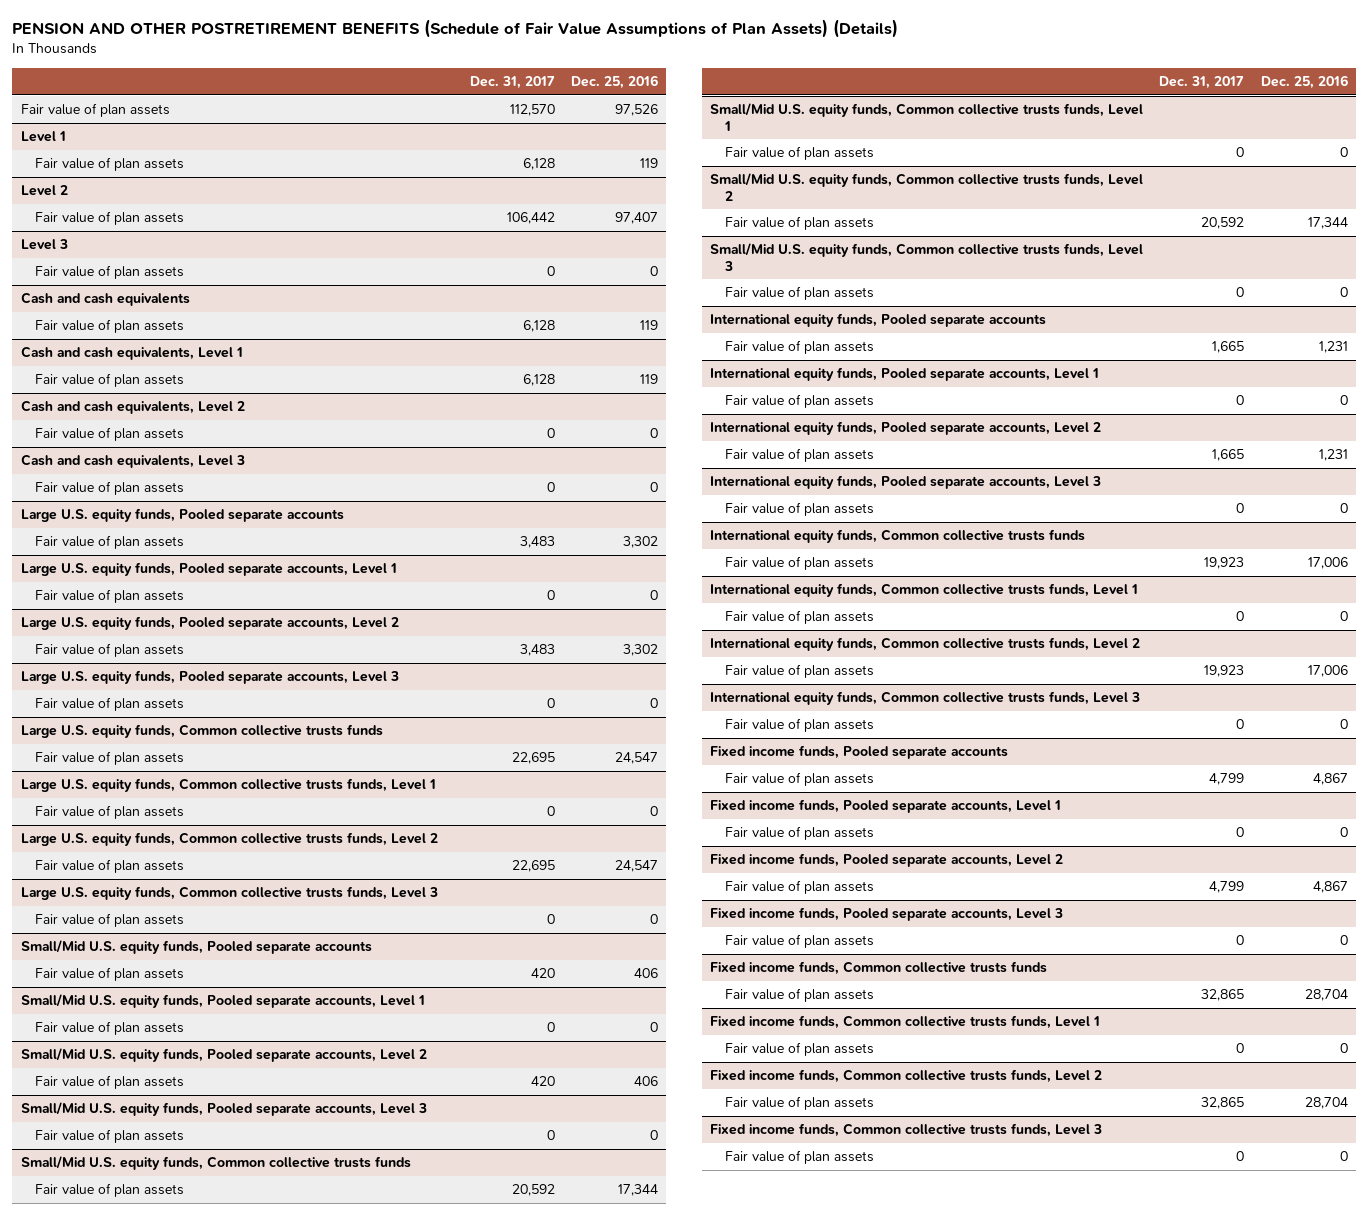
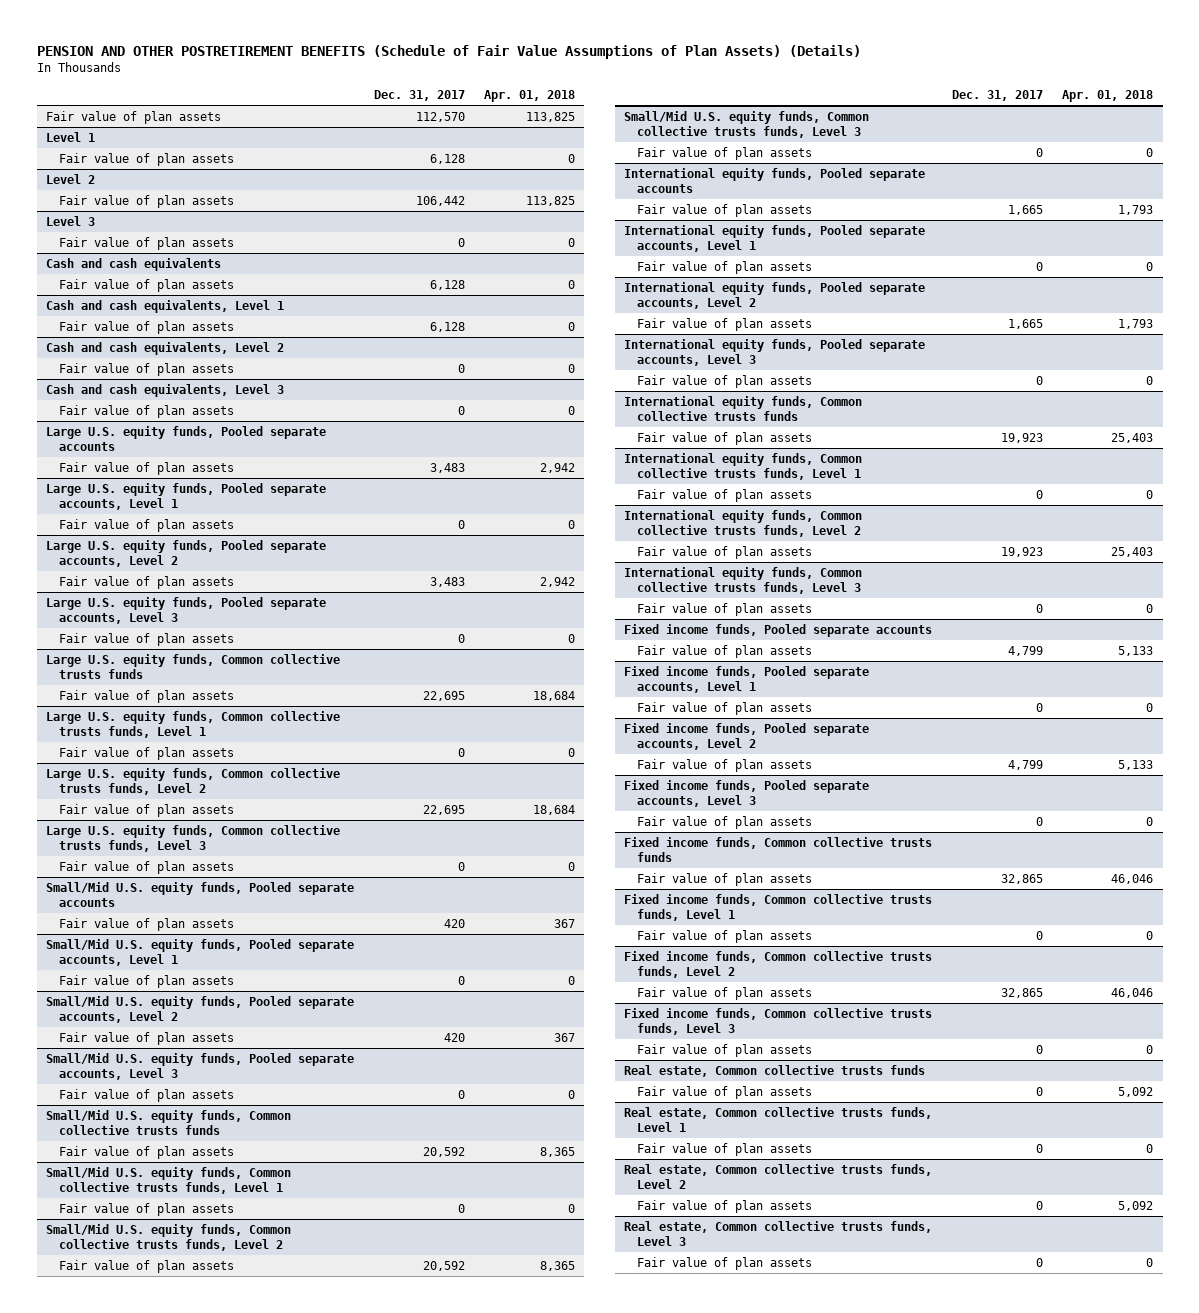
- | Dec. 31, 2017 | Dec. 25, 2016
+ | Dec. 31, 2017 | Apr. 01, 2018
+ Real estate, Common collective trusts funds
+ Fair value of plan assets | 0 | 5,092
+ Real estate, Common collective trusts funds, Level 1
+ Fair value of plan assets | 0 | 0
+ Real estate, Common collective trusts funds, Level 2
+ Fair value of plan assets | 0 | 5,092
+ Real estate, Common collective trusts funds, Level 3
+ Fair value of plan assets | 0 | 0

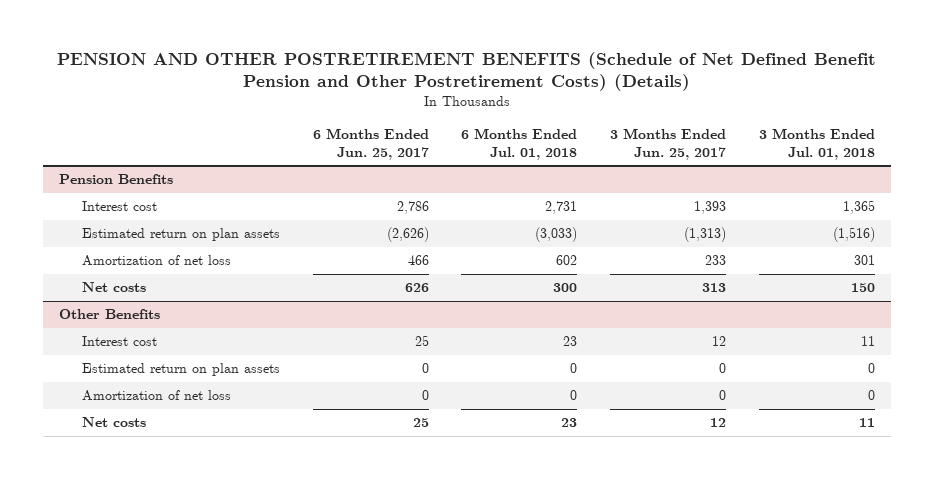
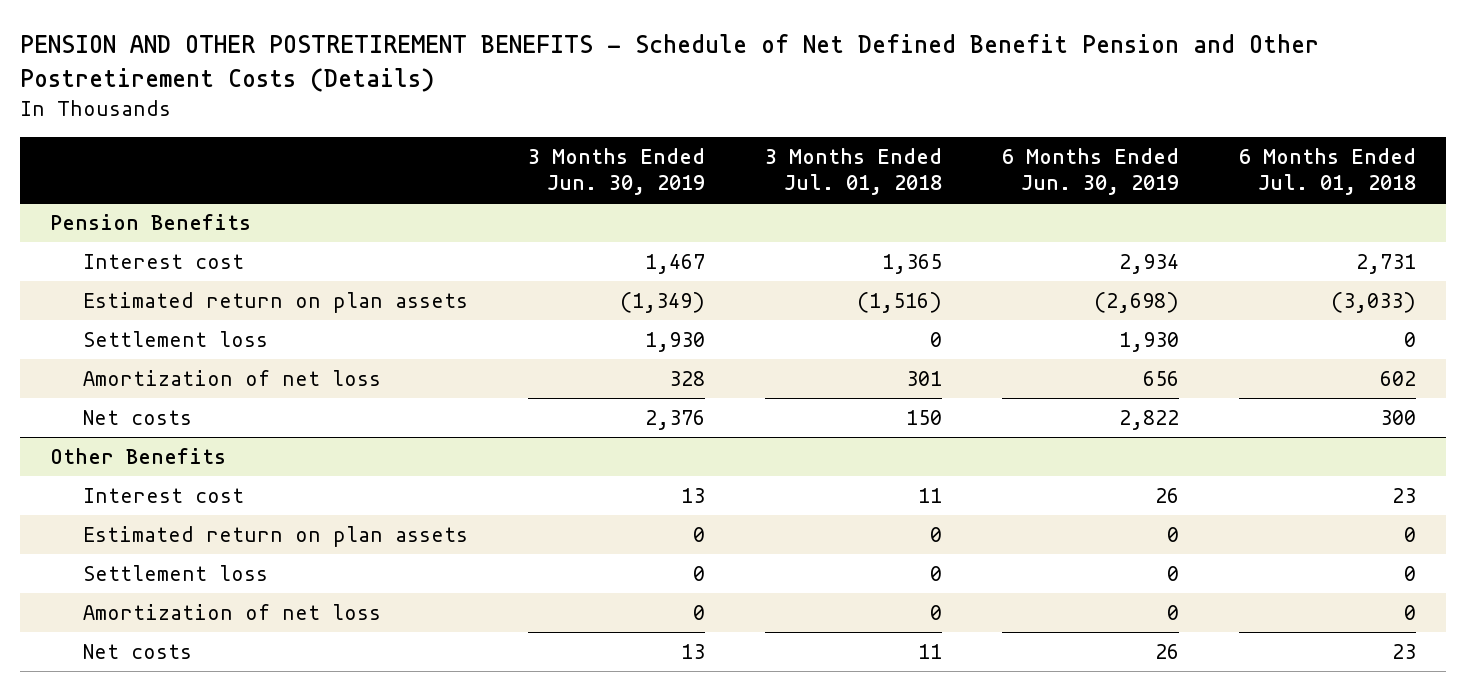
- PENSION AND OTHER POSTRETIREMENT BENEFITS (Schedule of Net Defined Benefit Pension and Other Postretirement Costs) (Details)
+ PENSION AND OTHER POSTRETIREMENT BENEFITS - Schedule of Net Defined Benefit Pension and Other Postretirement Costs (Details)
- | 6 Months Ended Jun. 25, 2017 | 6 Months Ended Jul. 01, 2018 | 3 Months Ended Jun. 25, 2017 | 3 Months Ended Jul. 01, 2018
+ | 3 Months Ended Jun. 30, 2019 | 3 Months Ended Jul. 01, 2018 | 6 Months Ended Jun. 30, 2019 | 6 Months Ended Jul. 01, 2018
@ Pension Benefits
+ Settlement loss | 1,930 | 0 | 1,930 | 0
@ Other Benefits
+ Settlement loss | 0 | 0 | 0 | 0

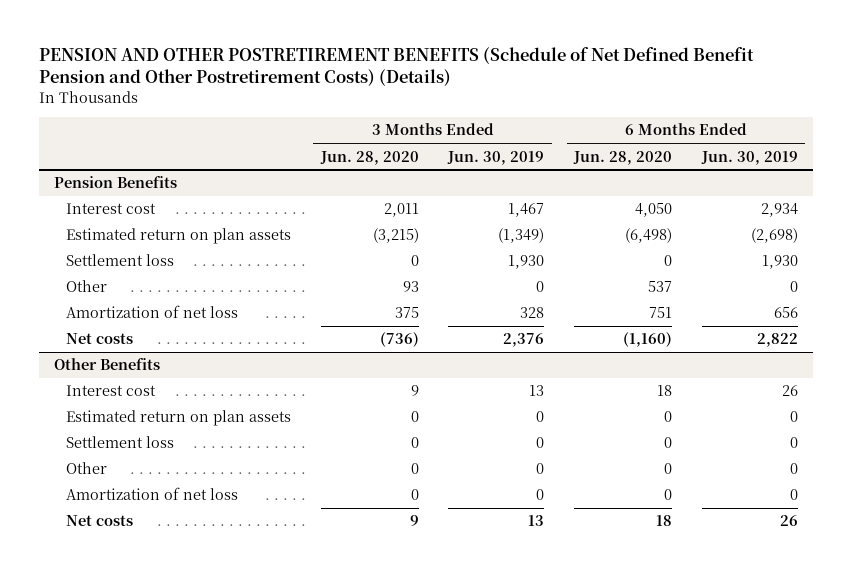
- PENSION AND OTHER POSTRETIREMENT BENEFITS - Schedule of Net Defined Benefit Pension and Other Postretirement Costs (Details)
+ PENSION AND OTHER POSTRETIREMENT BENEFITS (Schedule of Net Defined Benefit Pension and Other Postretirement Costs) (Details)
- | 3 Months Ended Jun. 30, 2019 | 3 Months Ended Jul. 01, 2018 | 6 Months Ended Jun. 30, 2019 | 6 Months Ended Jul. 01, 2018
+ | 3 Months Ended Jun. 28, 2020 | 3 Months Ended Jun. 30, 2019 | 6 Months Ended Jun. 28, 2020 | 6 Months Ended Jun. 30, 2019
@ Pension Benefits
+ Other | 93 | 0 | 537 | 0
@ Other Benefits
+ Other | 0 | 0 | 0 | 0

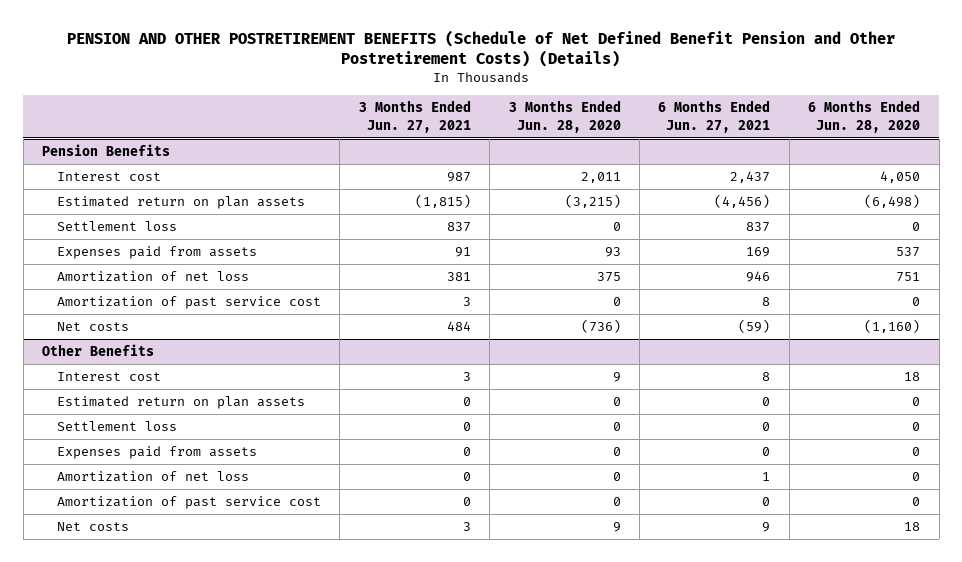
- | 3 Months Ended Jun. 28, 2020 | 3 Months Ended Jun. 30, 2019 | 6 Months Ended Jun. 28, 2020 | 6 Months Ended Jun. 30, 2019
+ | 3 Months Ended Jun. 27, 2021 | 3 Months Ended Jun. 28, 2020 | 6 Months Ended Jun. 27, 2021 | 6 Months Ended Jun. 28, 2020
@ Pension Benefits
- Other | 93 | 0 | 537 | 0
+ Expenses paid from assets | 91 | 93 | 169 | 537
+ Amortization of past service cost | 3 | 0 | 8 | 0
@ Other Benefits
- Other | 0 | 0 | 0 | 0
+ Expenses paid from assets | 0 | 0 | 0 | 0
+ Amortization of past service cost | 0 | 0 | 0 | 0

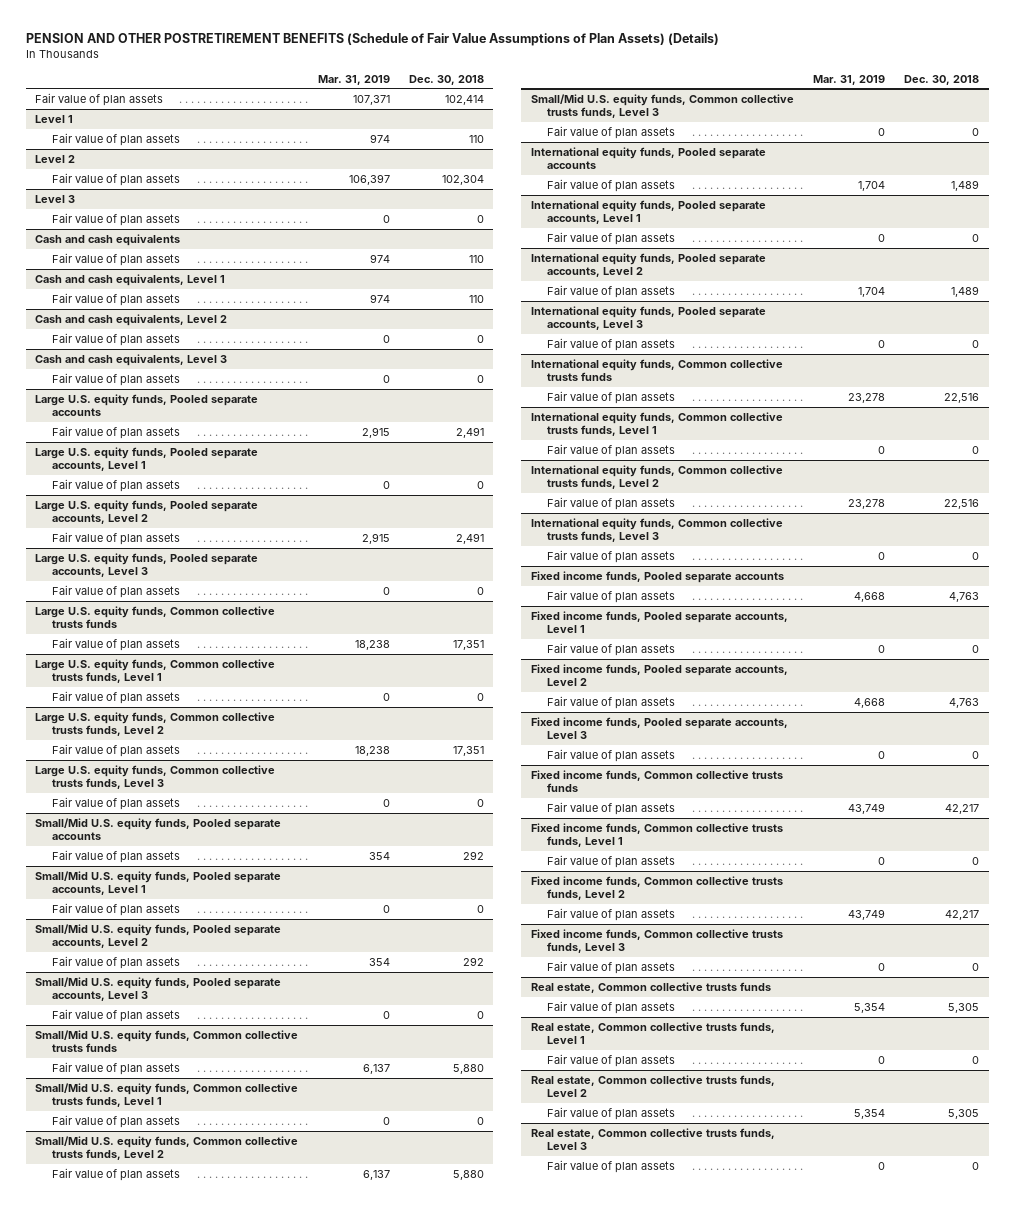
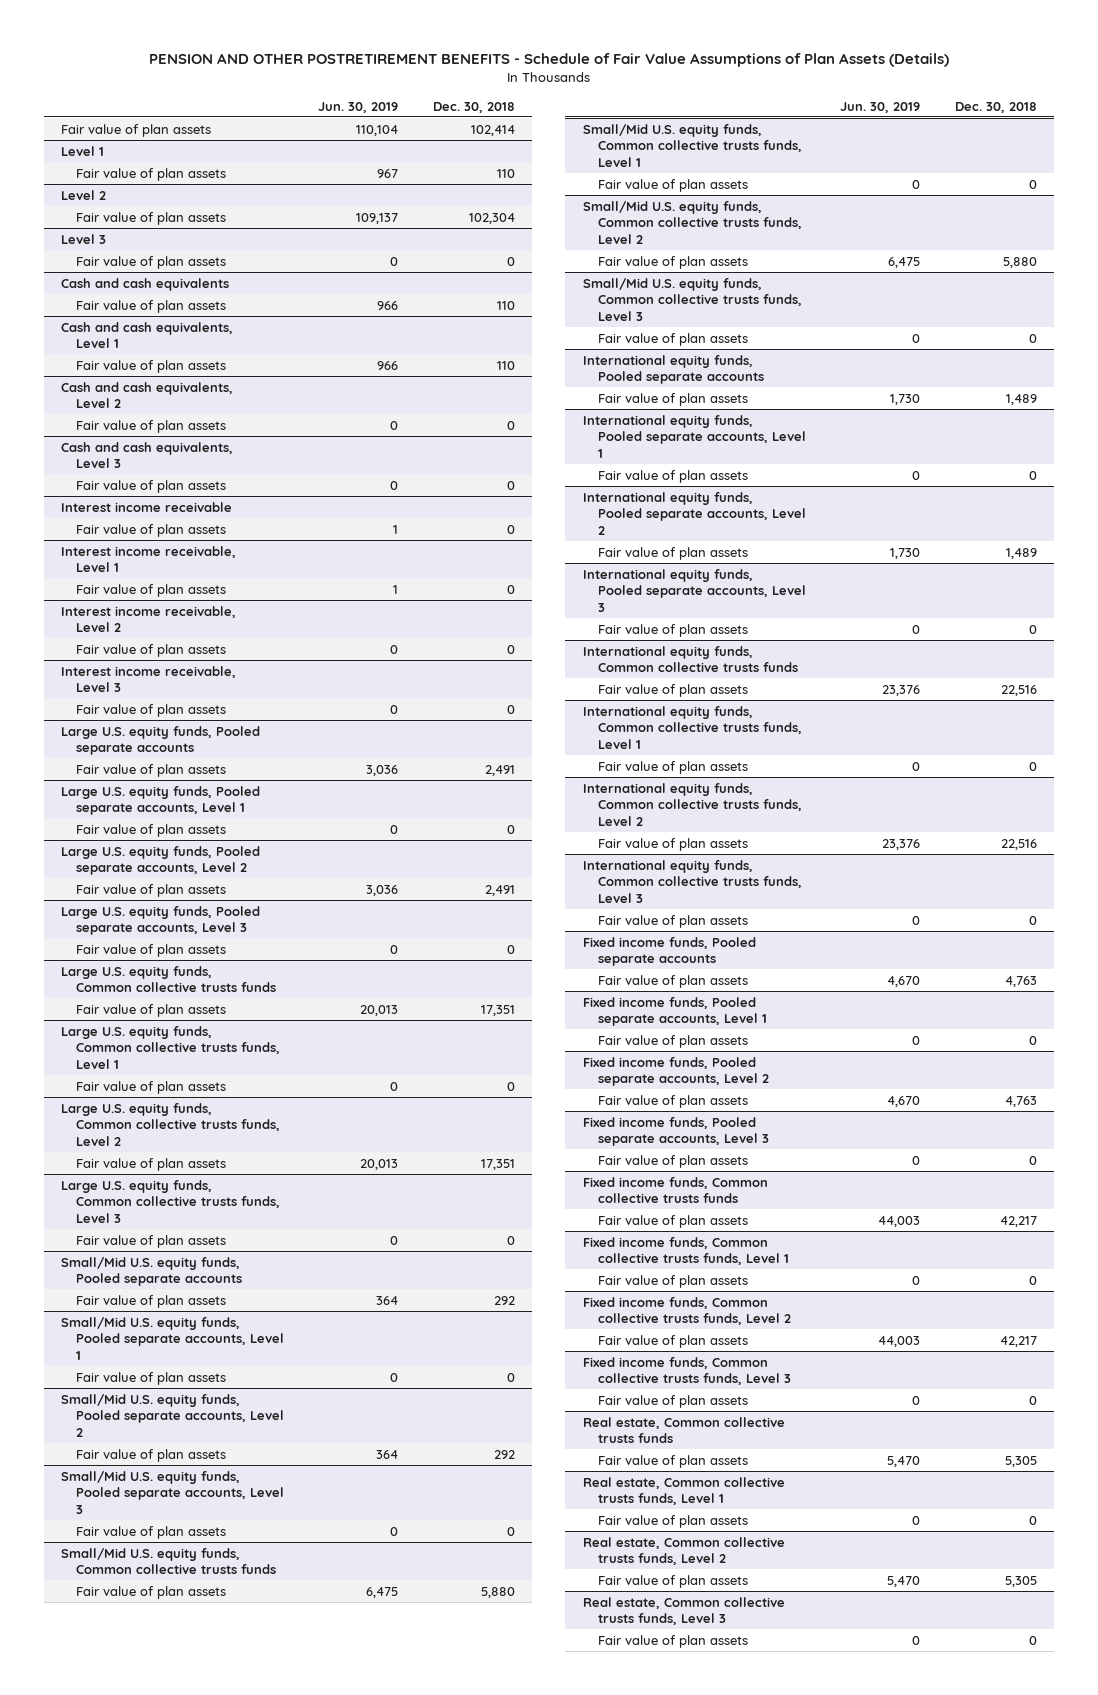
- PENSION AND OTHER POSTRETIREMENT BENEFITS (Schedule of Fair Value Assumptions of Plan Assets) (Details)
+ PENSION AND OTHER POSTRETIREMENT BENEFITS - Schedule of Fair Value Assumptions of Plan Assets (Details)
- | Mar. 31, 2019 | Dec. 30, 2018
+ | Jun. 30, 2019 | Dec. 30, 2018
+ Interest income receivable
+ Fair value of plan assets | 1 | 0
+ Interest income receivable, Level 1
+ Fair value of plan assets | 1 | 0
+ Interest income receivable, Level 2
+ Fair value of plan assets | 0 | 0
+ Interest income receivable, Level 3
+ Fair value of plan assets | 0 | 0

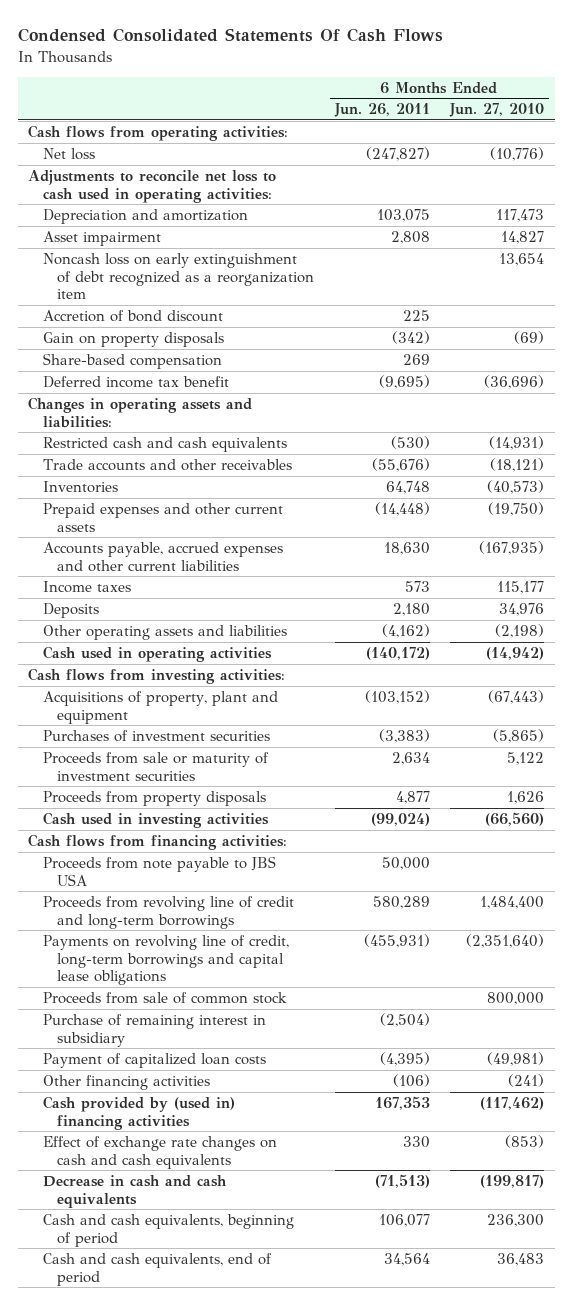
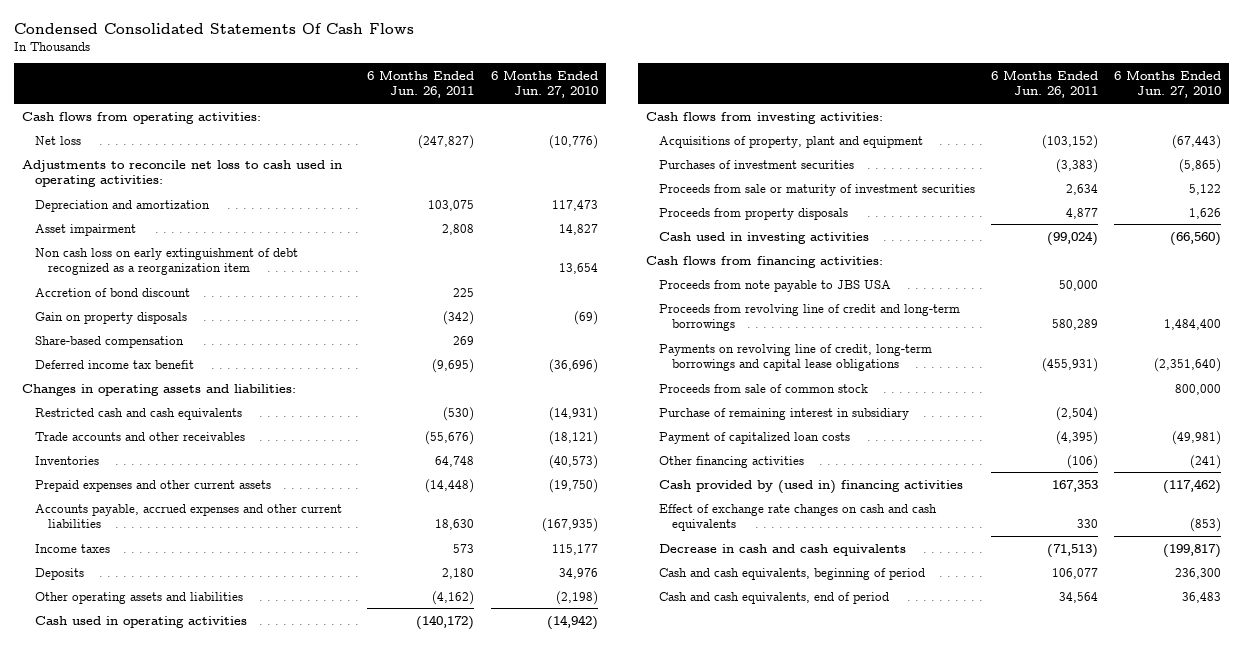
- Noncash loss on early extinguishment of debt recognized as a reorganization item | | 13,654
+ Non cash loss on early extinguishment of debt recognized as a reorganization item | | 13,654

